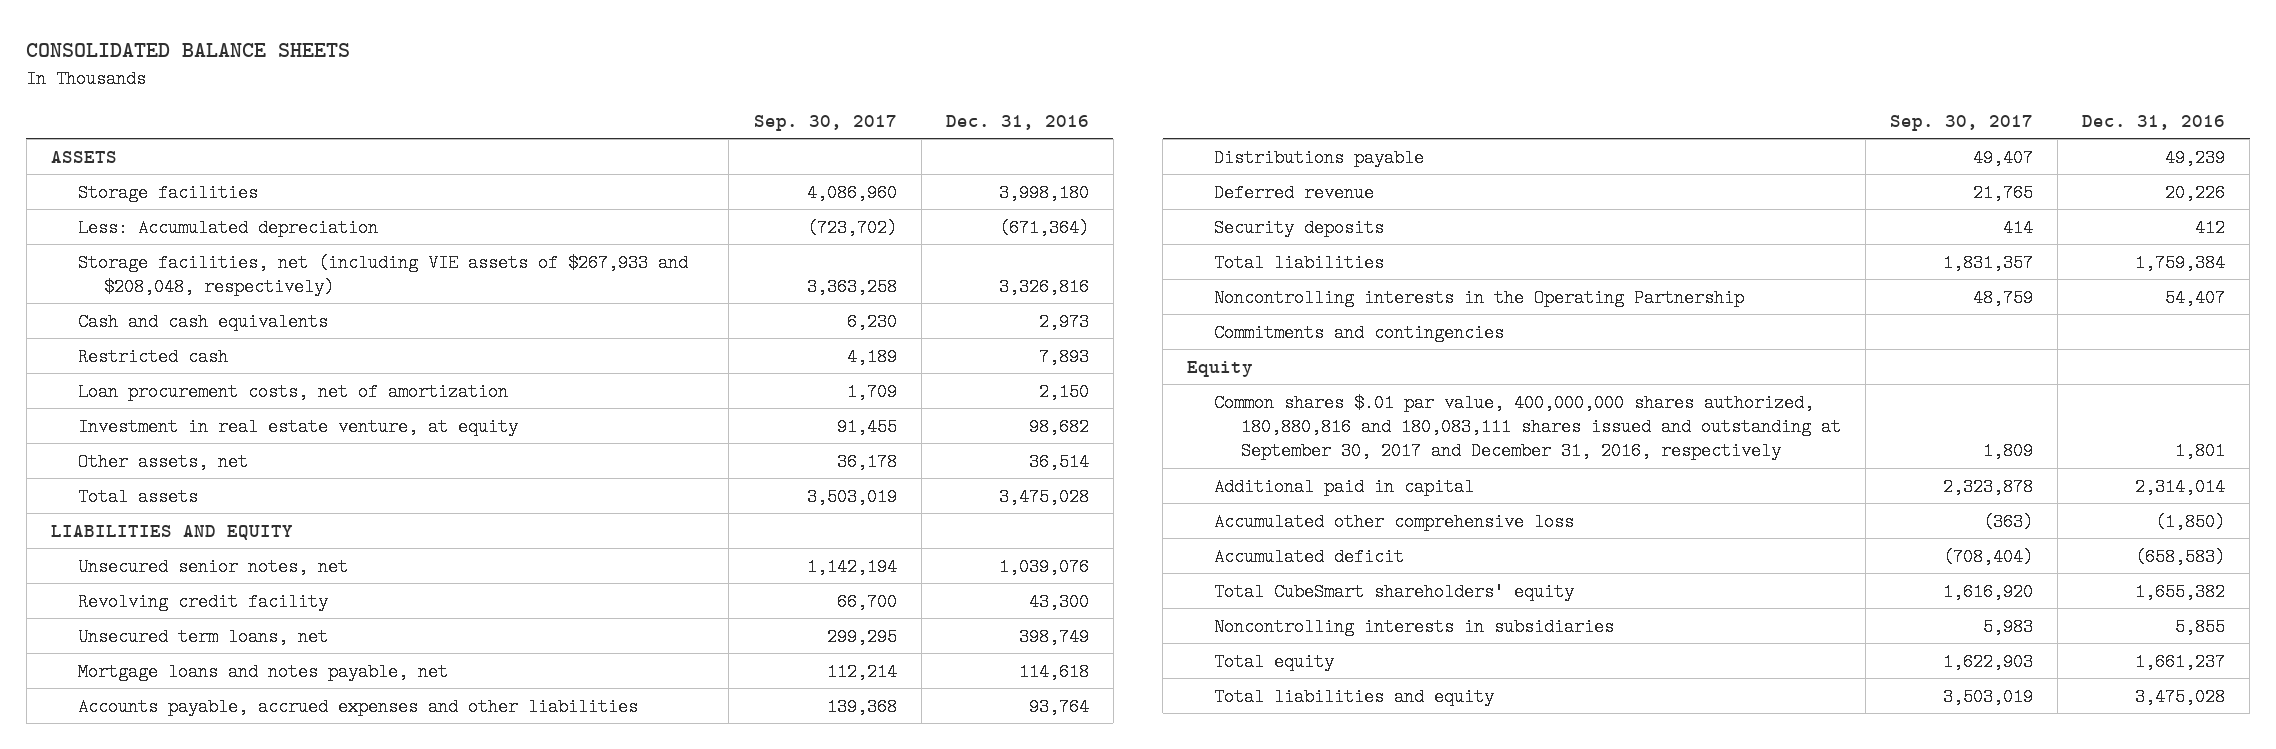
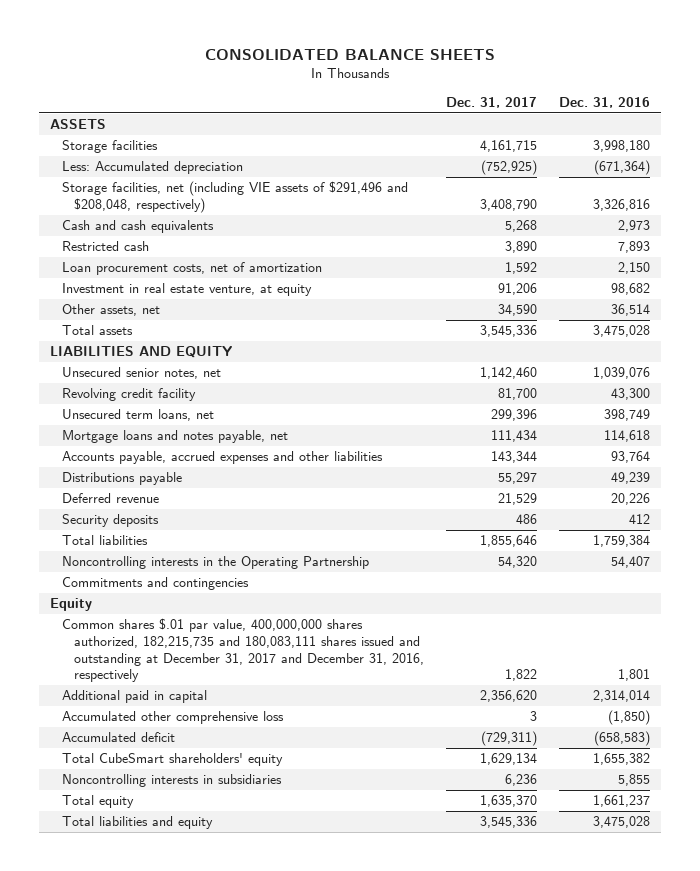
- | Sep. 30, 2017 | Dec. 31, 2016
+ | Dec. 31, 2017 | Dec. 31, 2016
- Storage facilities, net (including VIE assets of $267,933 and $208,048, respectively) | 3,363,258 | 3,326,816
+ Storage facilities, net (including VIE assets of $291,496 and $208,048, respectively) | 3,408,790 | 3,326,816
- Common shares $.01 par value, 400,000,000 shares authorized, 180,880,816 and 180,083,111 shares issued and outstanding at September 30, 2017 and December 31, 2016, respectively | 1,809 | 1,801
+ Common shares $.01 par value, 400,000,000 shares authorized, 182,215,735 and 180,083,111 shares issued and outstanding at December 31, 2017 and December 31, 2016, respectively | 1,822 | 1,801

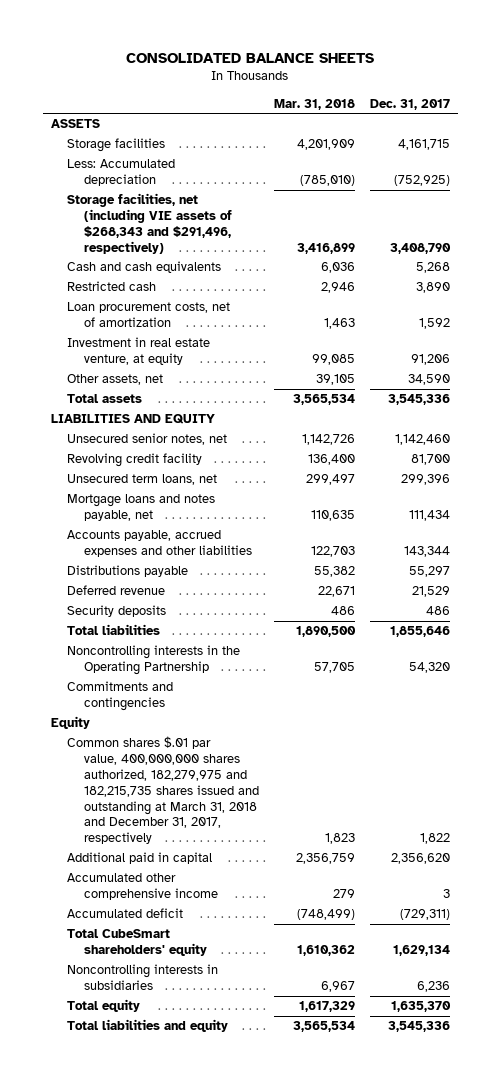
- | Dec. 31, 2017 | Dec. 31, 2016
+ | Mar. 31, 2018 | Dec. 31, 2017
- Storage facilities, net (including VIE assets of $291,496 and $208,048, respectively) | 3,408,790 | 3,326,816
+ Storage facilities, net (including VIE assets of $268,343 and $291,496, respectively) | 3,416,899 | 3,408,790
- Common shares $.01 par value, 400,000,000 shares authorized, 182,215,735 and 180,083,111 shares issued and outstanding at December 31, 2017 and December 31, 2016, respectively | 1,822 | 1,801
+ Common shares $.01 par value, 400,000,000 shares authorized, 182,279,975 and 182,215,735 shares issued and outstanding at March 31, 2018 and December 31, 2017, respectively | 1,823 | 1,822
- Accumulated other comprehensive loss | 3 | (1,850)
+ Accumulated other comprehensive income | 279 | 3

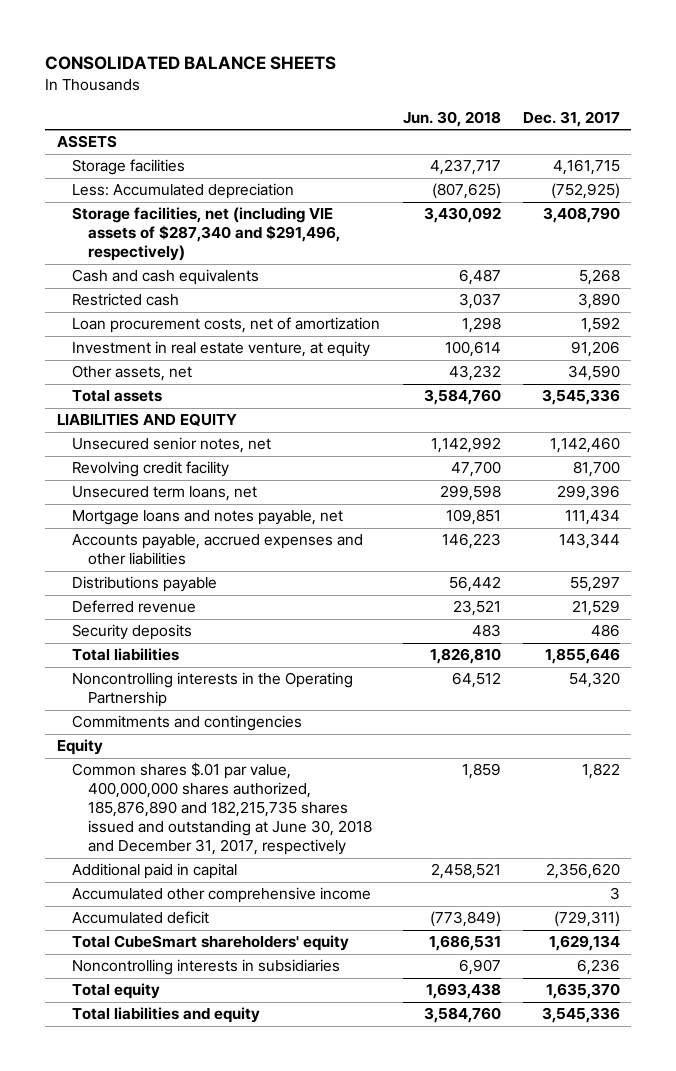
- | Mar. 31, 2018 | Dec. 31, 2017
+ | Jun. 30, 2018 | Dec. 31, 2017
- Storage facilities, net (including VIE assets of $268,343 and $291,496, respectively) | 3,416,899 | 3,408,790
+ Storage facilities, net (including VIE assets of $287,340 and $291,496, respectively) | 3,430,092 | 3,408,790
- Common shares $.01 par value, 400,000,000 shares authorized, 182,279,975 and 182,215,735 shares issued and outstanding at March 31, 2018 and December 31, 2017, respectively | 1,823 | 1,822
+ Common shares $.01 par value, 400,000,000 shares authorized, 185,876,890 and 182,215,735 shares issued and outstanding at June 30, 2018 and December 31, 2017, respectively | 1,859 | 1,822

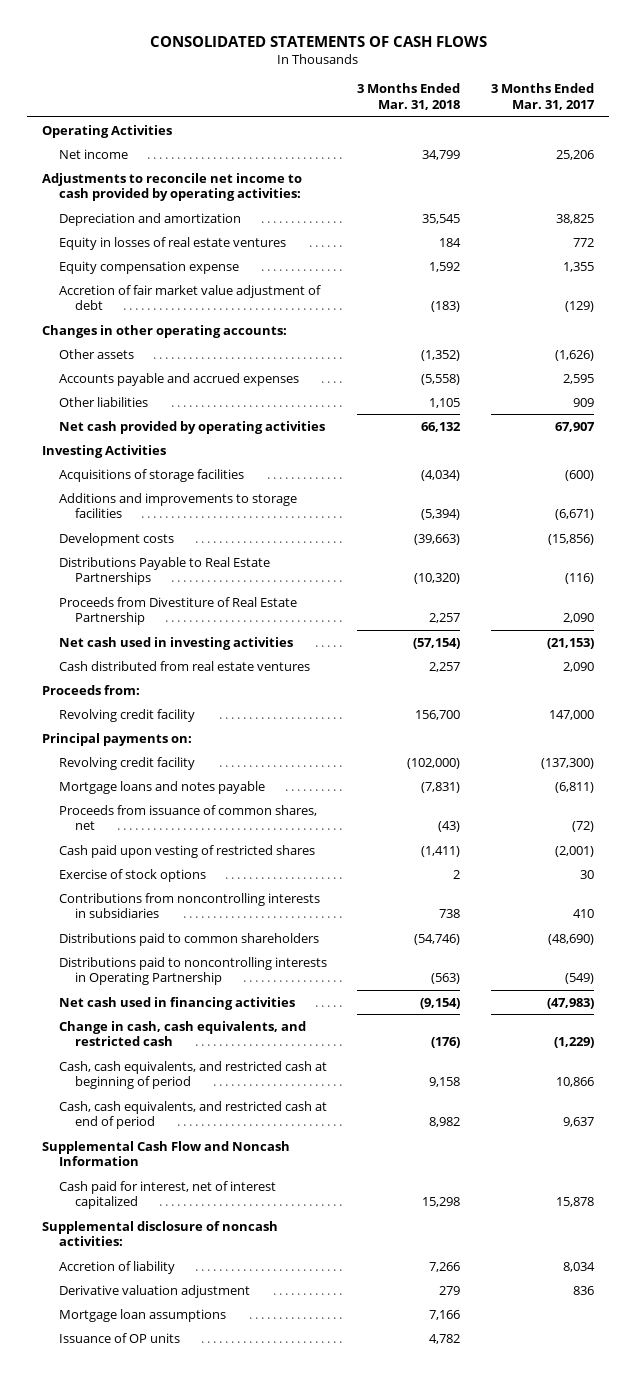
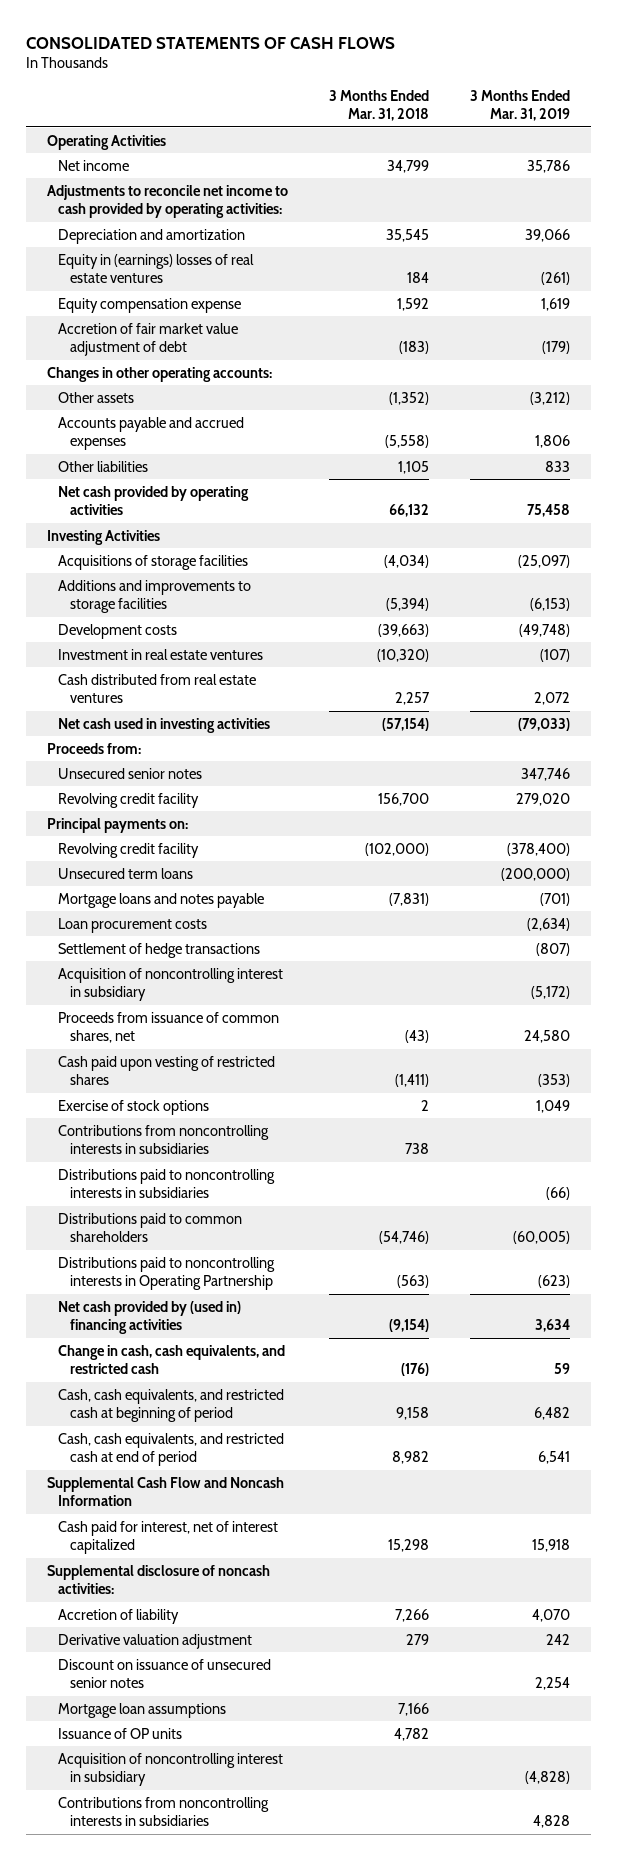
- | 3 Months Ended Mar. 31, 2018 | 3 Months Ended Mar. 31, 2017
+ | 3 Months Ended Mar. 31, 2018 | 3 Months Ended Mar. 31, 2019
- Equity in losses of real estate ventures | 184 | 772
+ Equity in (earnings) losses of real estate ventures | 184 | (261)
- Distributions Payable to Real Estate Partnerships | (10,320) | (116)
- Proceeds from Divestiture of Real Estate Partnership | 2,257 | 2,090
+ Investment in real estate ventures | (10,320) | (107)
moved down: Net cash used in investing activities | (57,154) | (79,033)
+ Unsecured senior notes | | 347,746
+ Unsecured term loans | | (200,000)
+ Loan procurement costs | | (2,634)
+ Settlement of hedge transactions | | (807)
+ Acquisition of noncontrolling interest in subsidiary | | (5,172)
+ Distributions paid to noncontrolling interests in subsidiaries | | (66)
- Net cash used in financing activities | (9,154) | (47,983)
+ Net cash provided by (used in) financing activities | (9,154) | 3,634
+ Discount on issuance of unsecured senior notes | | 2,254
+ Acquisition of noncontrolling interest in subsidiary | | (4,828)
+ Contributions from noncontrolling interests in subsidiaries | | 4,828

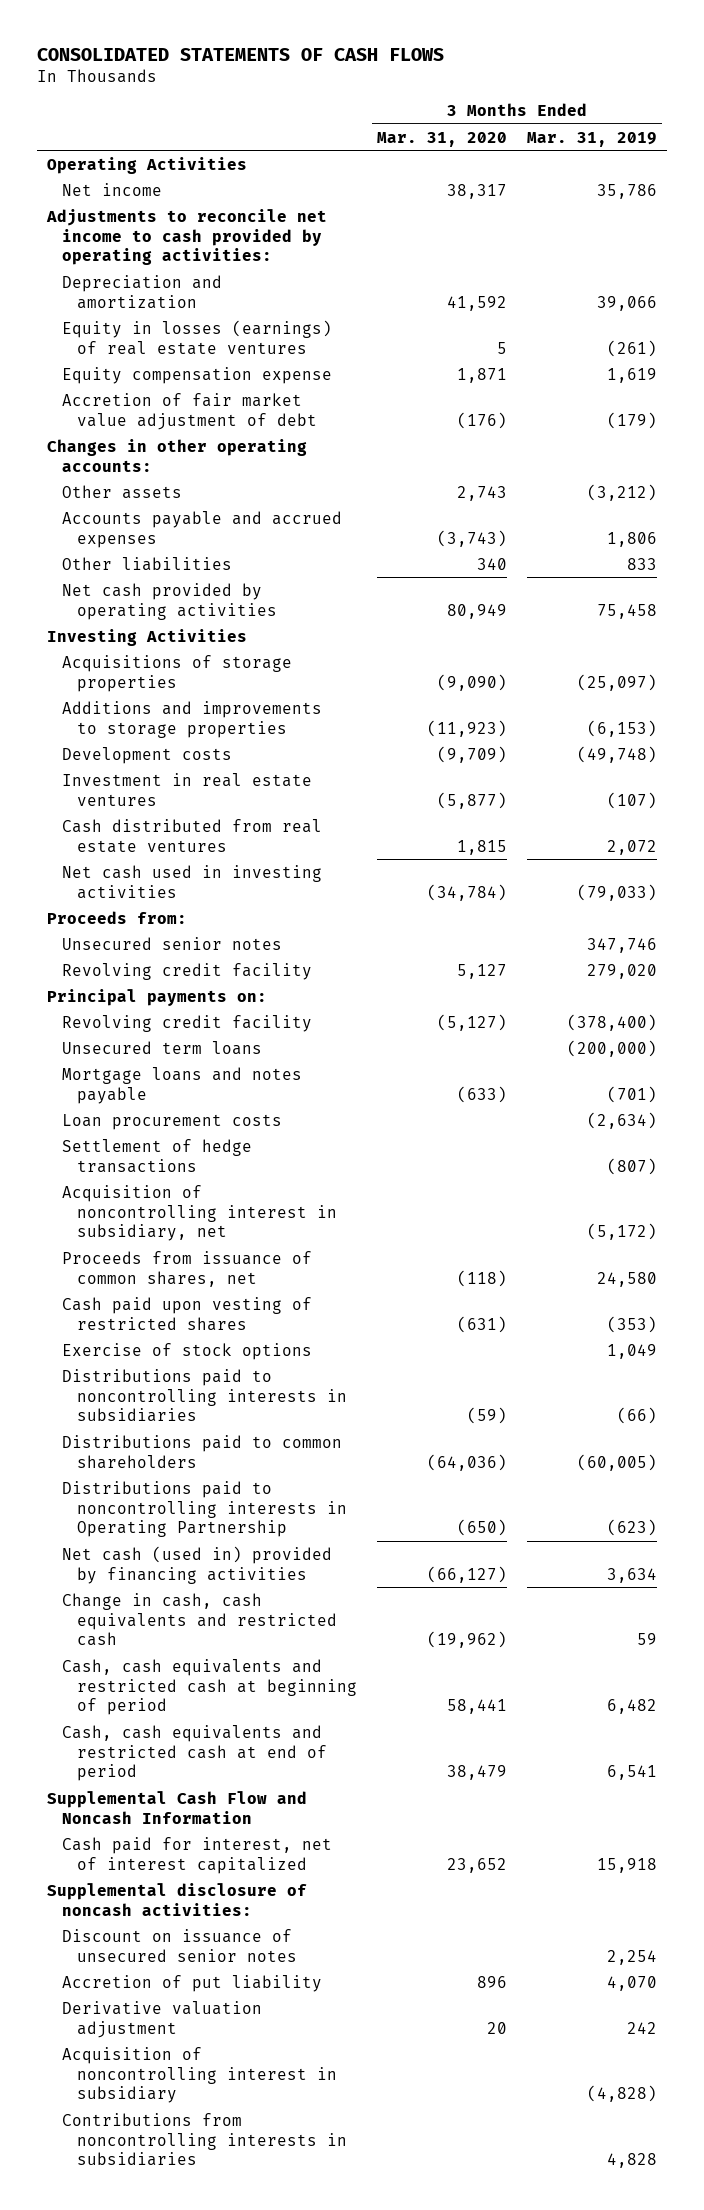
- | 3 Months Ended Mar. 31, 2018 | 3 Months Ended Mar. 31, 2019
+ | 3 Months Ended Mar. 31, 2020 | 3 Months Ended Mar. 31, 2019
- Equity in (earnings) losses of real estate ventures | 184 | (261)
+ Equity in losses (earnings) of real estate ventures | 5 | (261)
- Acquisitions of storage facilities | (4,034) | (25,097)
- Additions and improvements to storage facilities | (5,394) | (6,153)
+ Acquisitions of storage properties | (9,090) | (25,097)
+ Additions and improvements to storage properties | (11,923) | (6,153)
- Acquisition of noncontrolling interest in subsidiary | | (5,172)
+ Acquisition of noncontrolling interest in subsidiary, net | | (5,172)
- Contributions from noncontrolling interests in subsidiaries | 738 |
- Net cash provided by (used in) financing activities | (9,154) | 3,634
- Change in cash, cash equivalents, and restricted cash | (176) | 59
- Cash, cash equivalents, and restricted cash at beginning of period | 9,158 | 6,482
- Cash, cash equivalents, and restricted cash at end of period | 8,982 | 6,541
+ Net cash (used in) provided by financing activities | (66,127) | 3,634
+ Change in cash, cash equivalents and restricted cash | (19,962) | 59
+ Cash, cash equivalents and restricted cash at beginning of period | 58,441 | 6,482
+ Cash, cash equivalents and restricted cash at end of period | 38,479 | 6,541
- Accretion of liability | 7,266 | 4,070
- Mortgage loan assumptions | 7,166 |
- Issuance of OP units | 4,782 |
+ Accretion of put liability | 896 | 4,070
moved down: Derivative valuation adjustment | 20 | 242

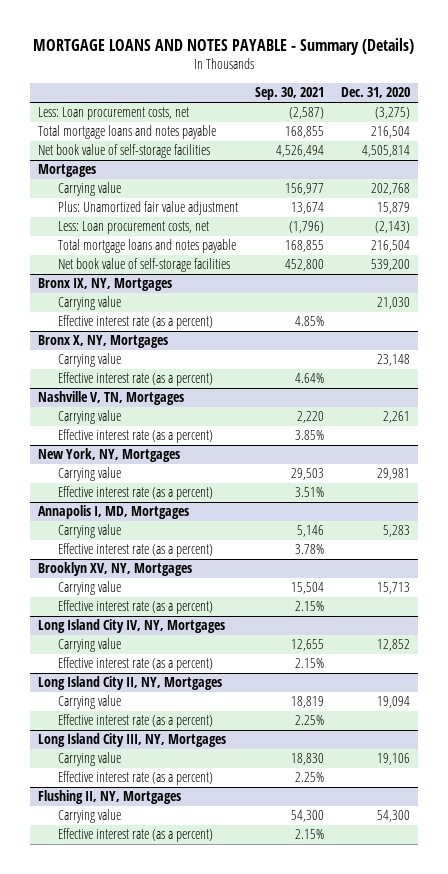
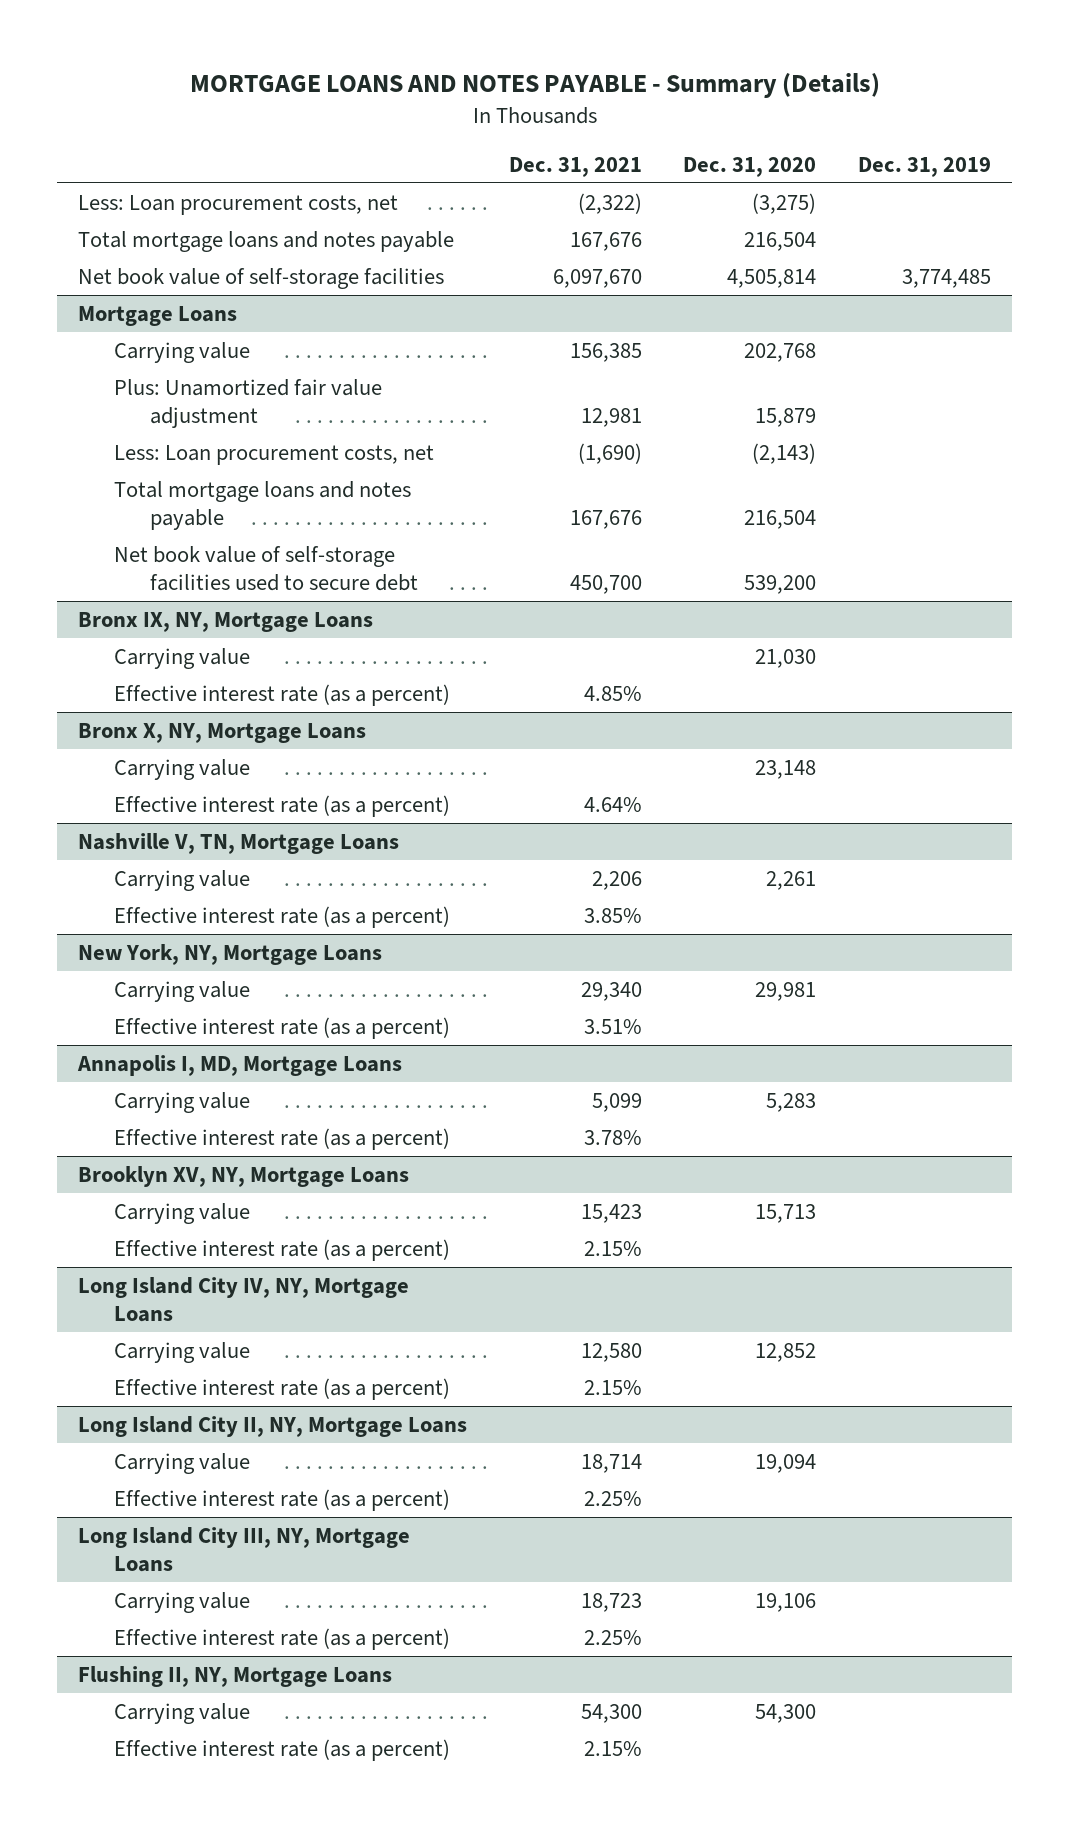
- | Sep. 30, 2021 | Dec. 31, 2020
+ | Dec. 31, 2021 | Dec. 31, 2020 | Dec. 31, 2019
- Mortgages
+ Mortgage Loans
- Net book value of self-storage facilities | 452,800 | 539,200
- Bronx IX, NY, Mortgages
+ Net book value of self-storage facilities used to secure debt | 450,700 | 539,200 |
+ Bronx IX, NY, Mortgage Loans
- Bronx X, NY, Mortgages
+ Bronx X, NY, Mortgage Loans
- Nashville V, TN, Mortgages
+ Nashville V, TN, Mortgage Loans
- New York, NY, Mortgages
+ New York, NY, Mortgage Loans
- Annapolis I, MD, Mortgages
+ Annapolis I, MD, Mortgage Loans
- Brooklyn XV, NY, Mortgages
+ Brooklyn XV, NY, Mortgage Loans
- Long Island City IV, NY, Mortgages
+ Long Island City IV, NY, Mortgage Loans
- Long Island City II, NY, Mortgages
+ Long Island City II, NY, Mortgage Loans
- Long Island City III, NY, Mortgages
+ Long Island City III, NY, Mortgage Loans
- Flushing II, NY, Mortgages
+ Flushing II, NY, Mortgage Loans

